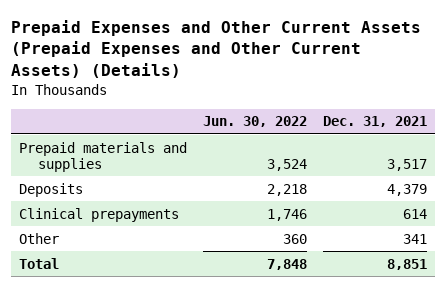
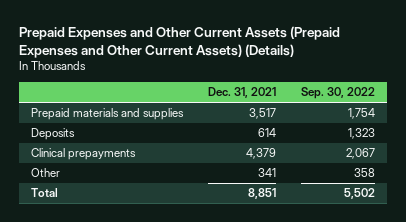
- | Jun. 30, 2022 | Dec. 31, 2021
+ | Dec. 31, 2021 | Sep. 30, 2022
- Deposits | 2,218 | 4,379
- Clinical prepayments | 1,746 | 614
+ Deposits | 614 | 1,323
+ Clinical prepayments | 4,379 | 2,067

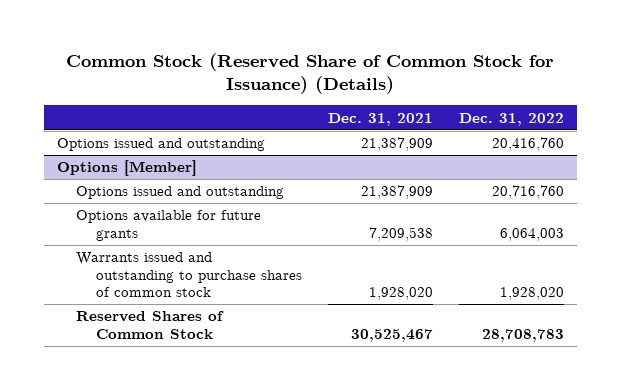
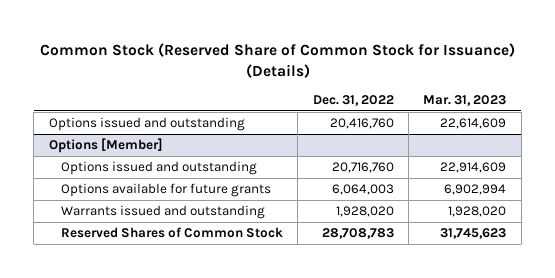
- | Dec. 31, 2021 | Dec. 31, 2022
+ | Dec. 31, 2022 | Mar. 31, 2023
@ Options [Member]
- Warrants issued and outstanding to purchase shares of common stock | 1,928,020 | 1,928,020
+ Warrants issued and outstanding | 1,928,020 | 1,928,020

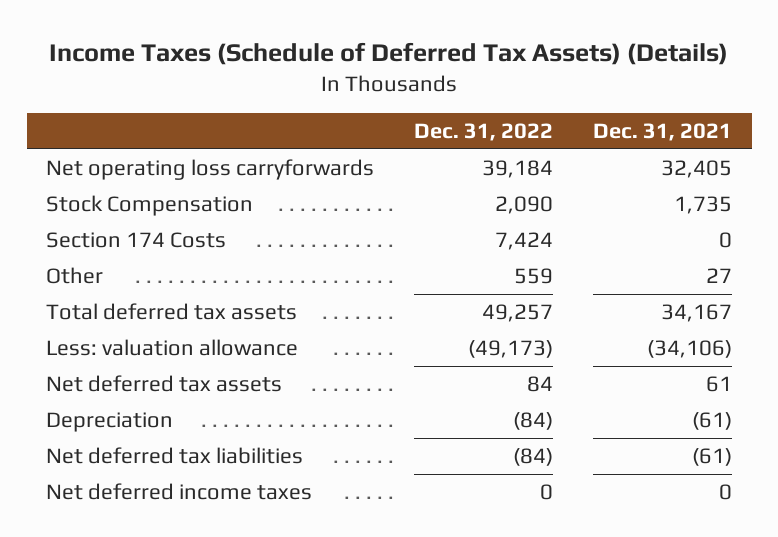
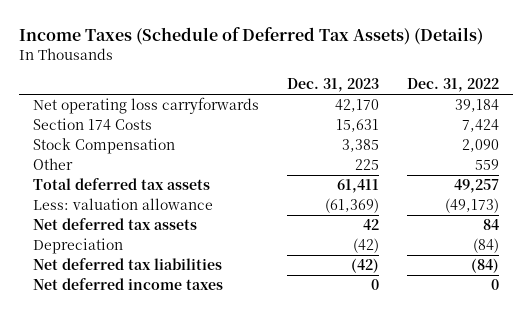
- | Dec. 31, 2022 | Dec. 31, 2021
+ | Dec. 31, 2023 | Dec. 31, 2022
moved down: Stock Compensation | 3,385 | 2,090

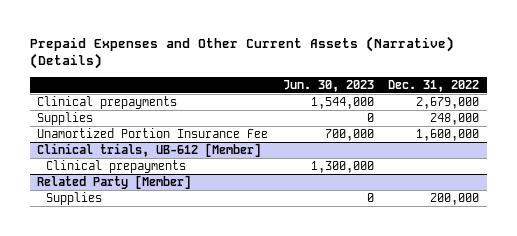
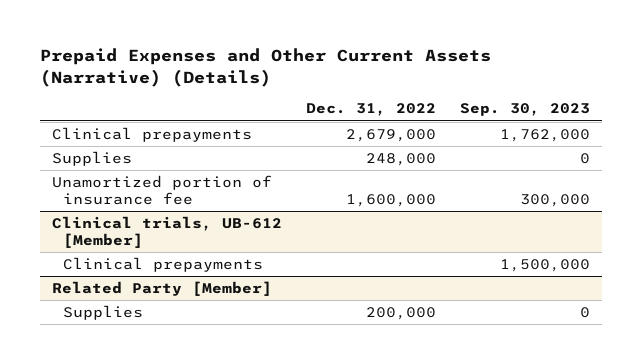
- | Jun. 30, 2023 | Dec. 31, 2022
+ | Dec. 31, 2022 | Sep. 30, 2023
- Unamortized Portion Insurance Fee | 700,000 | 1,600,000
+ Unamortized portion of insurance fee | 1,600,000 | 300,000

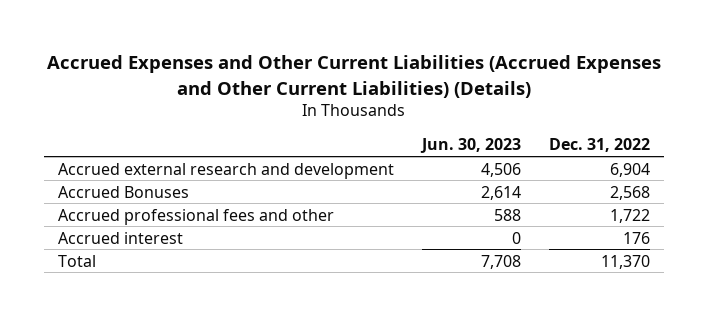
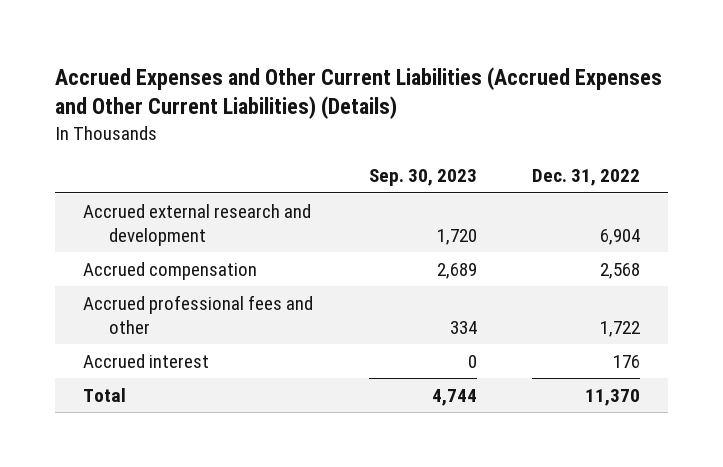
- | Jun. 30, 2023 | Dec. 31, 2022
+ | Sep. 30, 2023 | Dec. 31, 2022
- Accrued Bonuses | 2,614 | 2,568
+ Accrued compensation | 2,689 | 2,568

